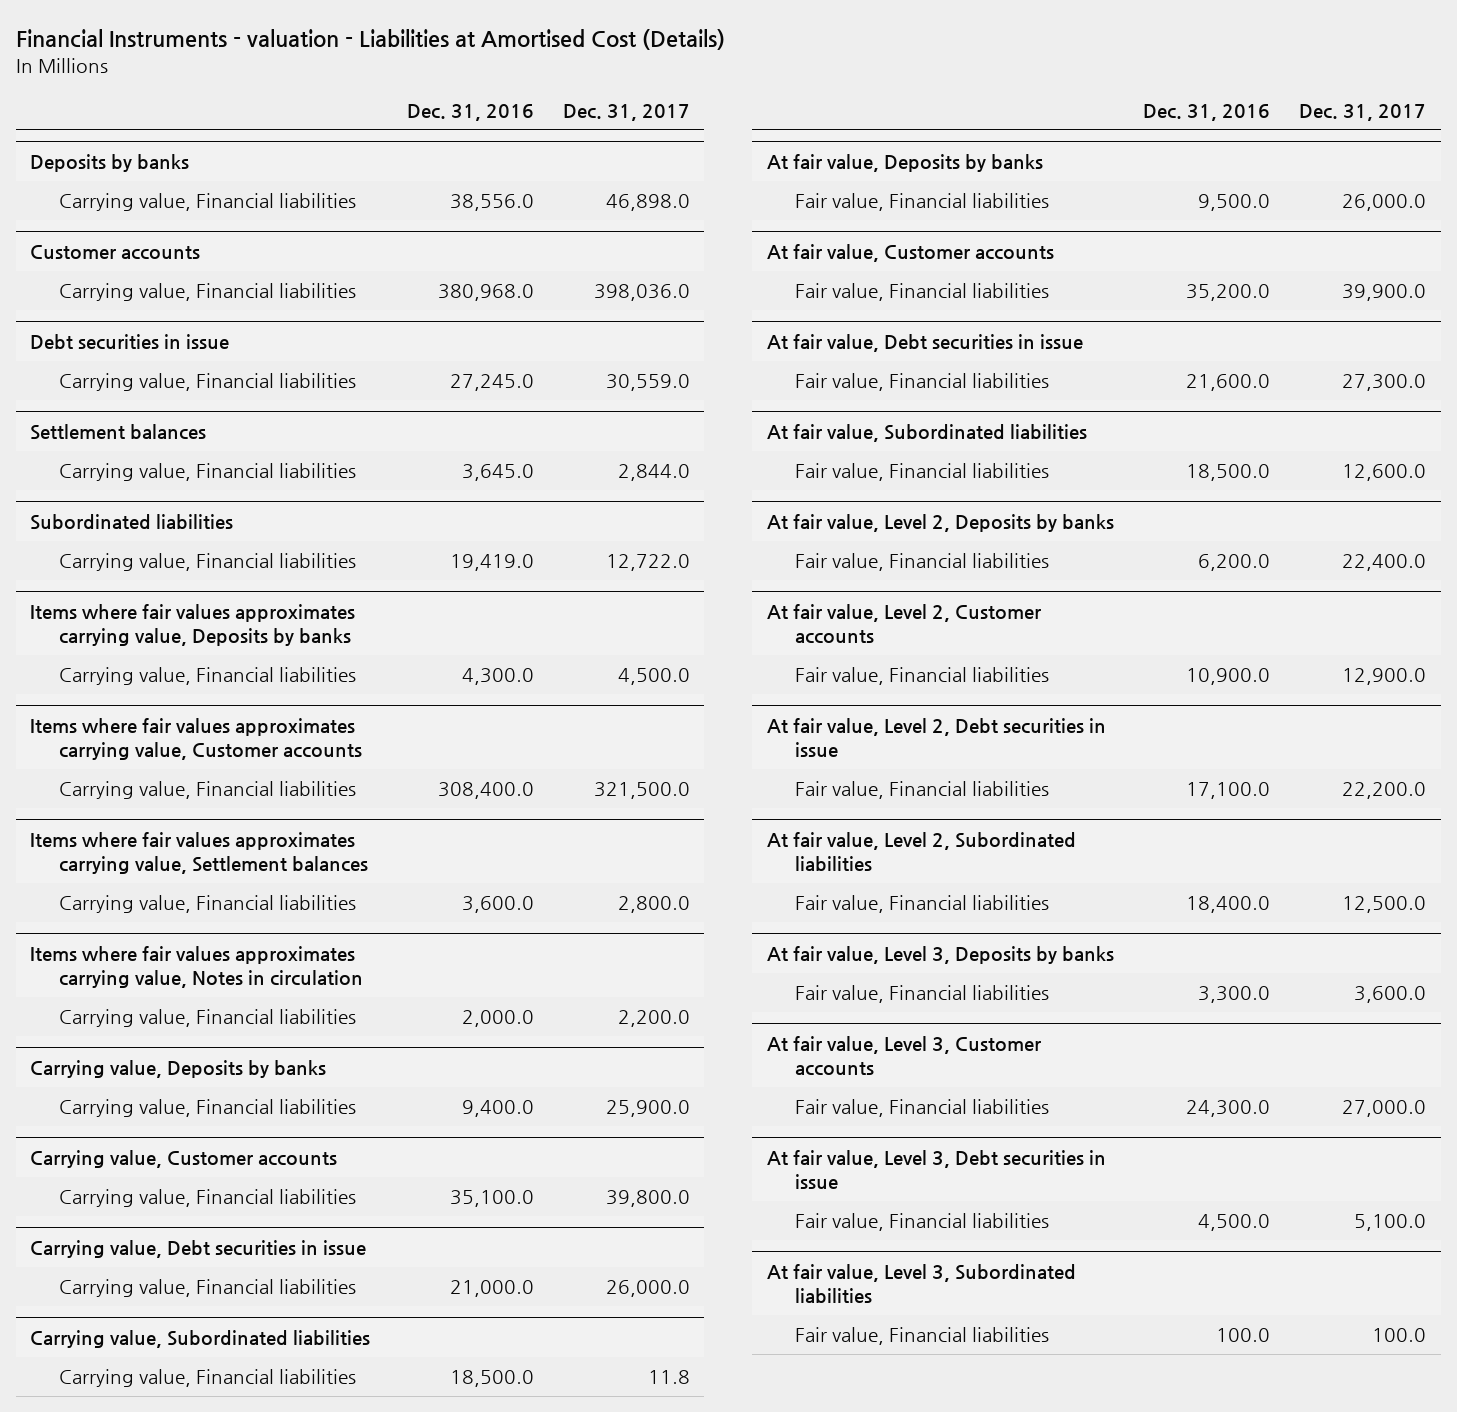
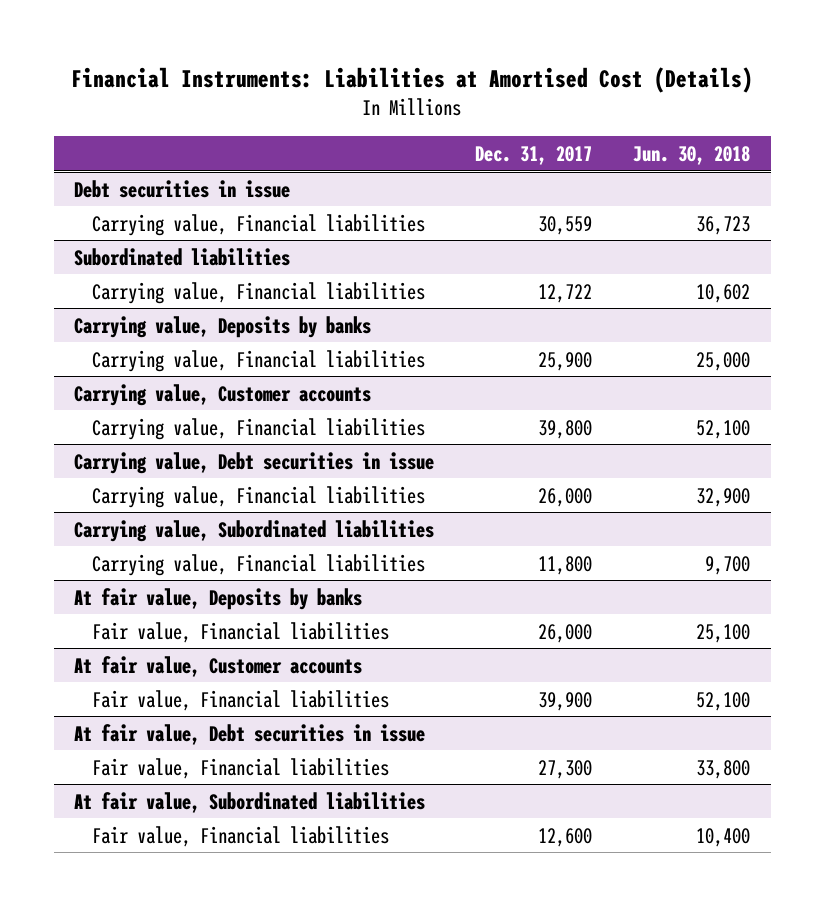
- Financial Instruments - valuation - Liabilities at Amortised Cost (Details)
+ Financial Instruments: Liabilities at Amortised Cost (Details)
- | Dec. 31, 2016 | Dec. 31, 2017
+ | Dec. 31, 2017 | Jun. 30, 2018
- Deposits by banks
- Carrying value, Financial liabilities | 38,556.0 | 46,898.0
- Customer accounts
- Carrying value, Financial liabilities | 380,968.0 | 398,036.0
@ Debt securities in issue
- Carrying value, Financial liabilities | 27,245.0 | 30,559.0
- Settlement balances
- Carrying value, Financial liabilities | 3,645.0 | 2,844.0
@ Debt securities in issue
+ Carrying value, Financial liabilities | 30,559 | 36,723
@ Subordinated liabilities
- Carrying value, Financial liabilities | 19,419.0 | 12,722.0
- Items where fair values approximates carrying value, Deposits by banks
- Carrying value, Financial liabilities | 4,300.0 | 4,500.0
- Items where fair values approximates carrying value, Customer accounts
- Carrying value, Financial liabilities | 308,400.0 | 321,500.0
- Items where fair values approximates carrying value, Settlement balances
- Carrying value, Financial liabilities | 3,600.0 | 2,800.0
- Items where fair values approximates carrying value, Notes in circulation
- Carrying value, Financial liabilities | 2,000.0 | 2,200.0
@ Subordinated liabilities
+ Carrying value, Financial liabilities | 12,722 | 10,602
@ Carrying value, Deposits by banks
- Carrying value, Financial liabilities | 9,400.0 | 25,900.0
+ Carrying value, Financial liabilities | 25,900 | 25,000
@ Carrying value, Customer accounts
- Carrying value, Financial liabilities | 35,100.0 | 39,800.0
+ Carrying value, Financial liabilities | 39,800 | 52,100
@ Carrying value, Debt securities in issue
- Carrying value, Financial liabilities | 21,000.0 | 26,000.0
+ Carrying value, Financial liabilities | 26,000 | 32,900
@ Carrying value, Subordinated liabilities
- Carrying value, Financial liabilities | 18,500.0 | 11.8
+ Carrying value, Financial liabilities | 11,800 | 9,700
@ At fair value, Deposits by banks
- Fair value, Financial liabilities | 9,500.0 | 26,000.0
+ Fair value, Financial liabilities | 26,000 | 25,100
@ At fair value, Customer accounts
- Fair value, Financial liabilities | 35,200.0 | 39,900.0
+ Fair value, Financial liabilities | 39,900 | 52,100
@ At fair value, Debt securities in issue
- Fair value, Financial liabilities | 21,600.0 | 27,300.0
+ Fair value, Financial liabilities | 27,300 | 33,800
@ At fair value, Subordinated liabilities
- Fair value, Financial liabilities | 18,500.0 | 12,600.0
- At fair value, Level 2, Deposits by banks
- Fair value, Financial liabilities | 6,200.0 | 22,400.0
- At fair value, Level 2, Customer accounts
- Fair value, Financial liabilities | 10,900.0 | 12,900.0
- At fair value, Level 2, Debt securities in issue
- Fair value, Financial liabilities | 17,100.0 | 22,200.0
- At fair value, Level 2, Subordinated liabilities
- Fair value, Financial liabilities | 18,400.0 | 12,500.0
- At fair value, Level 3, Deposits by banks
- Fair value, Financial liabilities | 3,300.0 | 3,600.0
- At fair value, Level 3, Customer accounts
- Fair value, Financial liabilities | 24,300.0 | 27,000.0
- At fair value, Level 3, Debt securities in issue
- Fair value, Financial liabilities | 4,500.0 | 5,100.0
- At fair value, Level 3, Subordinated liabilities
- Fair value, Financial liabilities | 100.0 | 100.0
@ At fair value, Subordinated liabilities
+ Fair value, Financial liabilities | 12,600 | 10,400

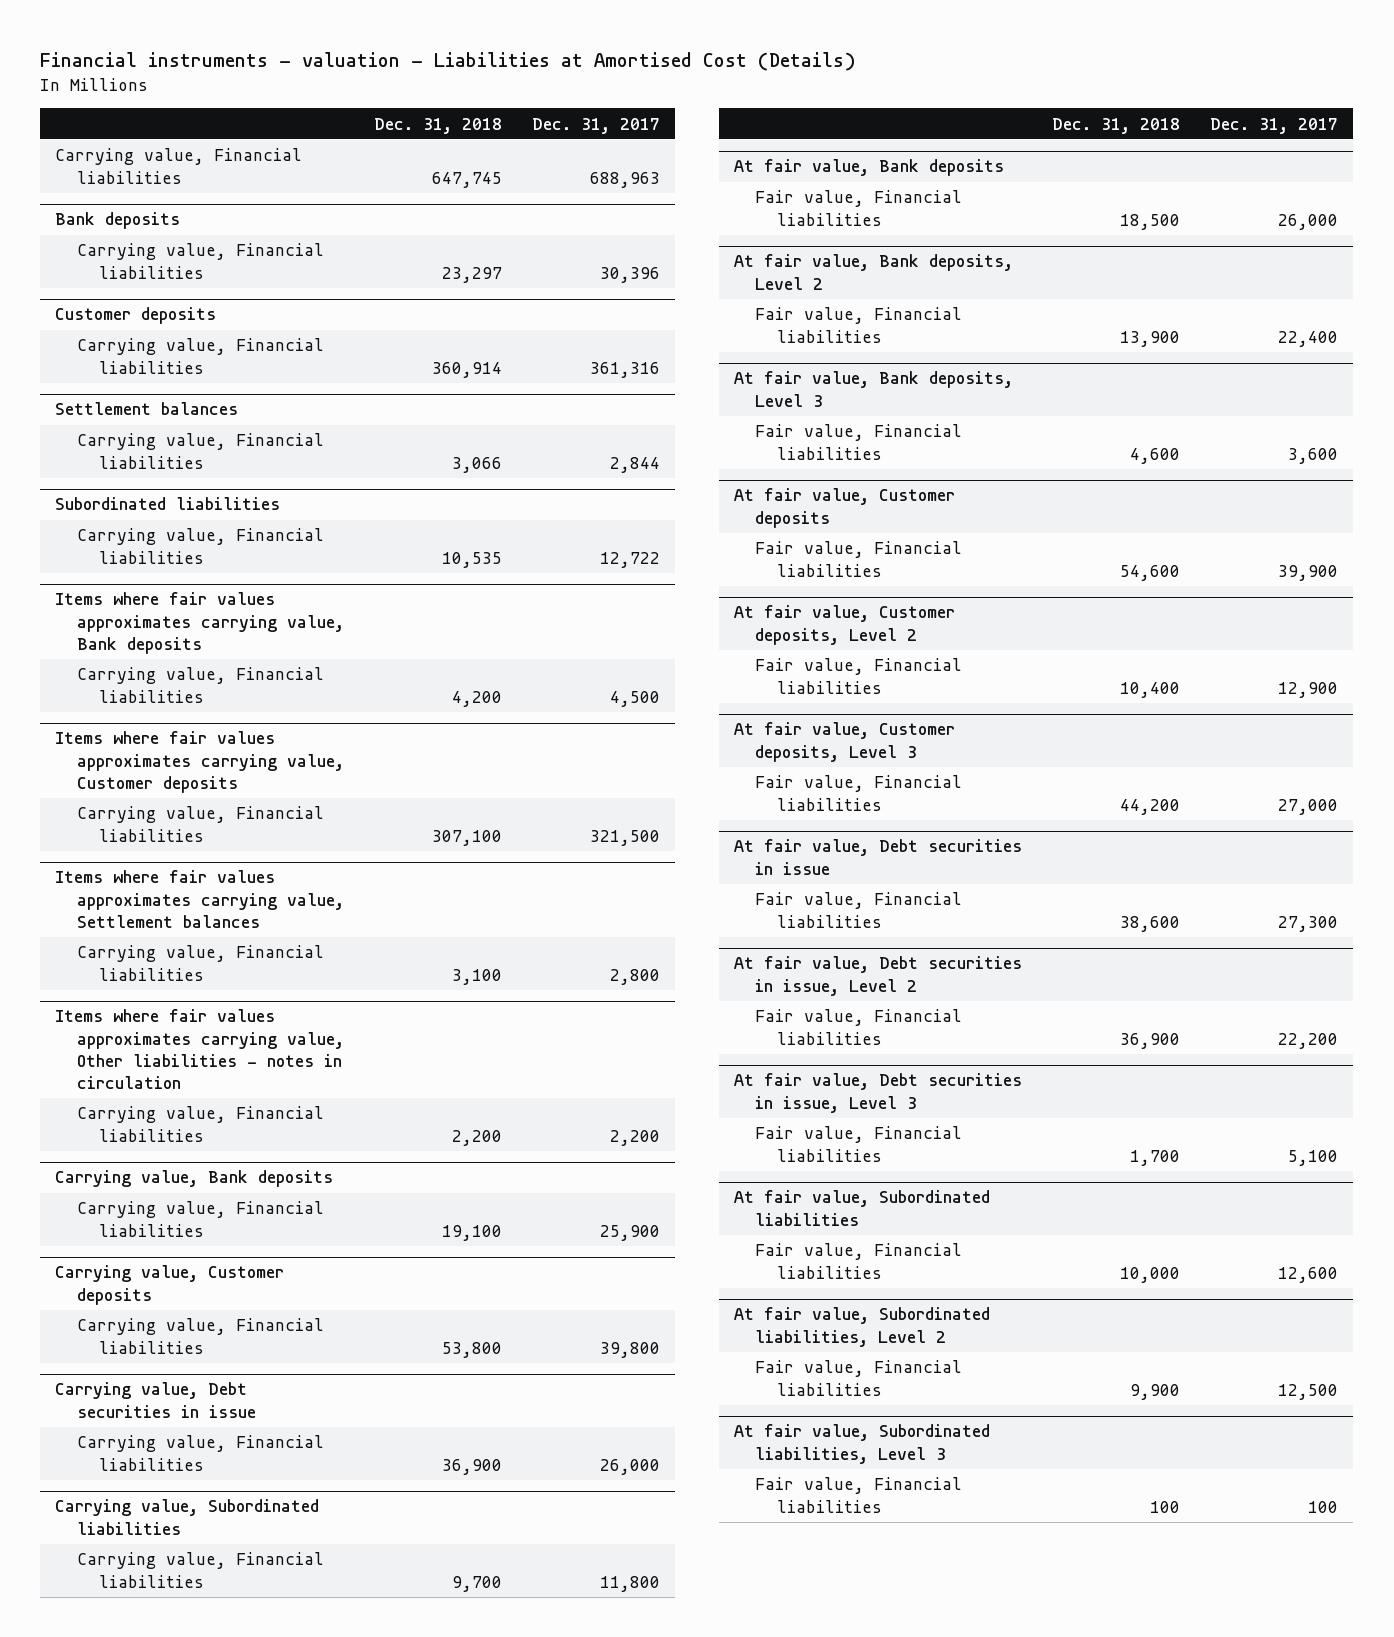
- Financial Instruments: Liabilities at Amortised Cost (Details)
+ Financial instruments - valuation - Liabilities at Amortised Cost (Details)
- | Dec. 31, 2017 | Jun. 30, 2018
+ | Dec. 31, 2018 | Dec. 31, 2017
- Debt securities in issue
- Carrying value, Financial liabilities | 30,559 | 36,723
+ Carrying value, Financial liabilities | 647,745 | 688,963
+ Bank deposits
+ Carrying value, Financial liabilities | 23,297 | 30,396
+ Customer deposits
+ Carrying value, Financial liabilities | 360,914 | 361,316
+ Settlement balances
+ Carrying value, Financial liabilities | 3,066 | 2,844
- Carrying value, Deposits by banks
+ Items where fair values approximates carrying value, Bank deposits
+ Carrying value, Financial liabilities | 4,200 | 4,500
+ Items where fair values approximates carrying value, Customer deposits
+ Carrying value, Financial liabilities | 307,100 | 321,500
+ Items where fair values approximates carrying value, Settlement balances
+ Carrying value, Financial liabilities | 3,100 | 2,800
+ Items where fair values approximates carrying value, Other liabilities - notes in circulation
+ Carrying value, Financial liabilities | 2,200 | 2,200
+ Carrying value, Bank deposits
- Carrying value, Customer accounts
+ Carrying value, Customer deposits
- At fair value, Deposits by banks
+ At fair value, Bank deposits
- At fair value, Customer accounts
+ At fair value, Bank deposits, Level 2
+ Fair value, Financial liabilities | 13,900 | 22,400
+ At fair value, Bank deposits, Level 3
+ Fair value, Financial liabilities | 4,600 | 3,600
+ At fair value, Customer deposits
+ At fair value, Customer deposits, Level 2
+ Fair value, Financial liabilities | 10,400 | 12,900
+ At fair value, Customer deposits, Level 3
+ Fair value, Financial liabilities | 44,200 | 27,000
+ At fair value, Debt securities in issue, Level 2
+ Fair value, Financial liabilities | 36,900 | 22,200
+ At fair value, Debt securities in issue, Level 3
+ Fair value, Financial liabilities | 1,700 | 5,100
+ At fair value, Subordinated liabilities, Level 2
+ Fair value, Financial liabilities | 9,900 | 12,500
+ At fair value, Subordinated liabilities, Level 3
+ Fair value, Financial liabilities | 100 | 100

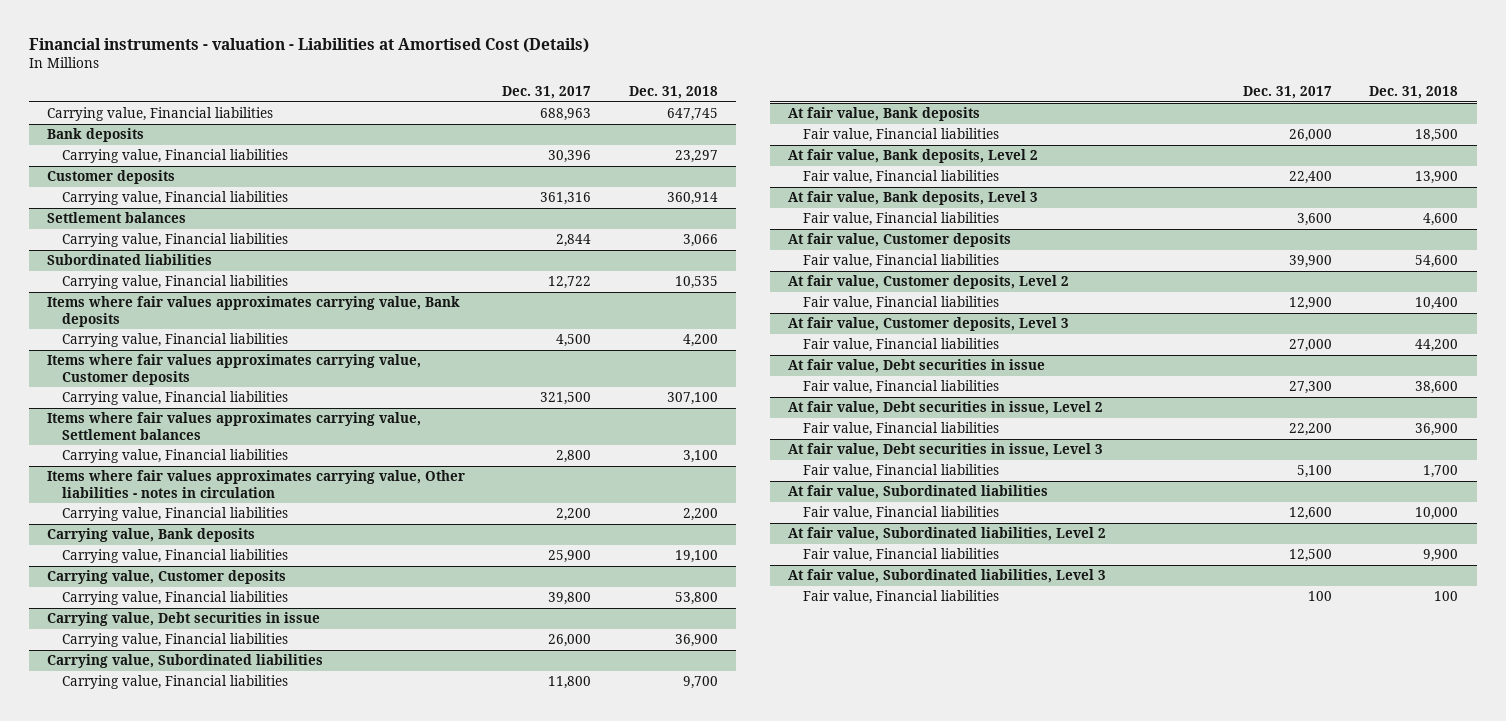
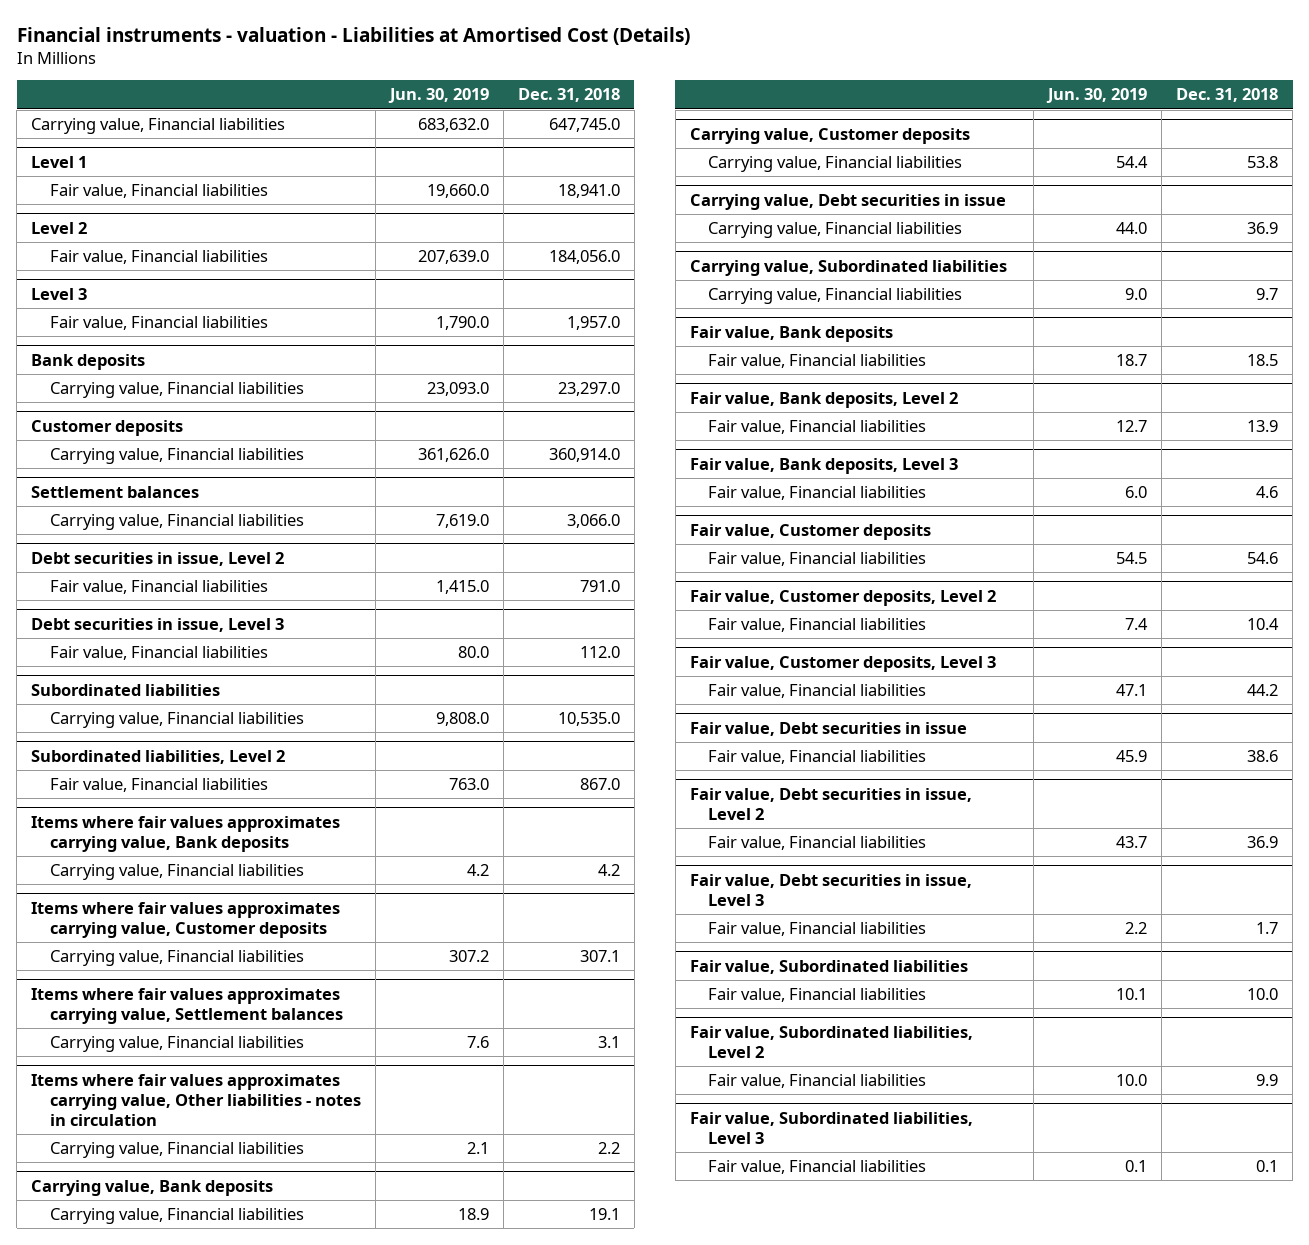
- | Dec. 31, 2017 | Dec. 31, 2018
+ | Jun. 30, 2019 | Dec. 31, 2018
- Carrying value, Financial liabilities | 688,963 | 647,745
+ Carrying value, Financial liabilities | 683,632.0 | 647,745.0
+ Level 1
+ Fair value, Financial liabilities | 19,660.0 | 18,941.0
+ Level 2
+ Fair value, Financial liabilities | 207,639.0 | 184,056.0
+ Level 3
+ Fair value, Financial liabilities | 1,790.0 | 1,957.0
@ Bank deposits
- Carrying value, Financial liabilities | 30,396 | 23,297
+ Carrying value, Financial liabilities | 23,093.0 | 23,297.0
@ Customer deposits
- Carrying value, Financial liabilities | 361,316 | 360,914
+ Carrying value, Financial liabilities | 361,626.0 | 360,914.0
@ Settlement balances
- Carrying value, Financial liabilities | 2,844 | 3,066
+ Carrying value, Financial liabilities | 7,619.0 | 3,066.0
+ Debt securities in issue, Level 2
+ Fair value, Financial liabilities | 1,415.0 | 791.0
+ Debt securities in issue, Level 3
+ Fair value, Financial liabilities | 80.0 | 112.0
@ Subordinated liabilities
- Carrying value, Financial liabilities | 12,722 | 10,535
+ Carrying value, Financial liabilities | 9,808.0 | 10,535.0
+ Subordinated liabilities, Level 2
+ Fair value, Financial liabilities | 763.0 | 867.0
@ Items where fair values approximates carrying value, Bank deposits
- Carrying value, Financial liabilities | 4,500 | 4,200
+ Carrying value, Financial liabilities | 4.2 | 4.2
@ Items where fair values approximates carrying value, Customer deposits
- Carrying value, Financial liabilities | 321,500 | 307,100
+ Carrying value, Financial liabilities | 307.2 | 307.1
@ Items where fair values approximates carrying value, Settlement balances
- Carrying value, Financial liabilities | 2,800 | 3,100
+ Carrying value, Financial liabilities | 7.6 | 3.1
@ Items where fair values approximates carrying value, Other liabilities - notes in circulation
- Carrying value, Financial liabilities | 2,200 | 2,200
+ Carrying value, Financial liabilities | 2.1 | 2.2
@ Carrying value, Bank deposits
- Carrying value, Financial liabilities | 25,900 | 19,100
+ Carrying value, Financial liabilities | 18.9 | 19.1
@ Carrying value, Customer deposits
- Carrying value, Financial liabilities | 39,800 | 53,800
+ Carrying value, Financial liabilities | 54.4 | 53.8
@ Carrying value, Debt securities in issue
- Carrying value, Financial liabilities | 26,000 | 36,900
+ Carrying value, Financial liabilities | 44.0 | 36.9
@ Carrying value, Subordinated liabilities
- Carrying value, Financial liabilities | 11,800 | 9,700
- At fair value, Bank deposits
- Fair value, Financial liabilities | 26,000 | 18,500
- At fair value, Bank deposits, Level 2
- Fair value, Financial liabilities | 22,400 | 13,900
- At fair value, Bank deposits, Level 3
- Fair value, Financial liabilities | 3,600 | 4,600
- At fair value, Customer deposits
- Fair value, Financial liabilities | 39,900 | 54,600
- At fair value, Customer deposits, Level 2
- Fair value, Financial liabilities | 12,900 | 10,400
- At fair value, Customer deposits, Level 3
- Fair value, Financial liabilities | 27,000 | 44,200
- At fair value, Debt securities in issue
- Fair value, Financial liabilities | 27,300 | 38,600
- At fair value, Debt securities in issue, Level 2
- Fair value, Financial liabilities | 22,200 | 36,900
- At fair value, Debt securities in issue, Level 3
- Fair value, Financial liabilities | 5,100 | 1,700
- At fair value, Subordinated liabilities
- Fair value, Financial liabilities | 12,600 | 10,000
- At fair value, Subordinated liabilities, Level 2
- Fair value, Financial liabilities | 12,500 | 9,900
- At fair value, Subordinated liabilities, Level 3
- Fair value, Financial liabilities | 100 | 100
@ Carrying value, Subordinated liabilities
+ Carrying value, Financial liabilities | 9.0 | 9.7
+ Fair value, Bank deposits
+ Fair value, Financial liabilities | 18.7 | 18.5
+ Fair value, Bank deposits, Level 2
+ Fair value, Financial liabilities | 12.7 | 13.9
+ Fair value, Bank deposits, Level 3
+ Fair value, Financial liabilities | 6.0 | 4.6
+ Fair value, Customer deposits
+ Fair value, Financial liabilities | 54.5 | 54.6
+ Fair value, Customer deposits, Level 2
+ Fair value, Financial liabilities | 7.4 | 10.4
+ Fair value, Customer deposits, Level 3
+ Fair value, Financial liabilities | 47.1 | 44.2
+ Fair value, Debt securities in issue
+ Fair value, Financial liabilities | 45.9 | 38.6
+ Fair value, Debt securities in issue, Level 2
+ Fair value, Financial liabilities | 43.7 | 36.9
+ Fair value, Debt securities in issue, Level 3
+ Fair value, Financial liabilities | 2.2 | 1.7
+ Fair value, Subordinated liabilities
+ Fair value, Financial liabilities | 10.1 | 10.0
+ Fair value, Subordinated liabilities, Level 2
+ Fair value, Financial liabilities | 10.0 | 9.9
+ Fair value, Subordinated liabilities, Level 3
+ Fair value, Financial liabilities | 0.1 | 0.1

